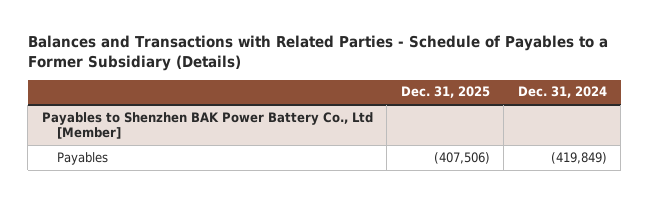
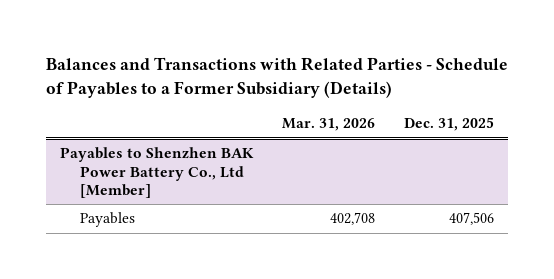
- | Dec. 31, 2025 | Dec. 31, 2024
+ | Mar. 31, 2026 | Dec. 31, 2025
@ Payables to Shenzhen BAK Power Battery Co., Ltd [Member]
- Payables | (407,506) | (419,849)
+ Payables | 402,708 | 407,506

